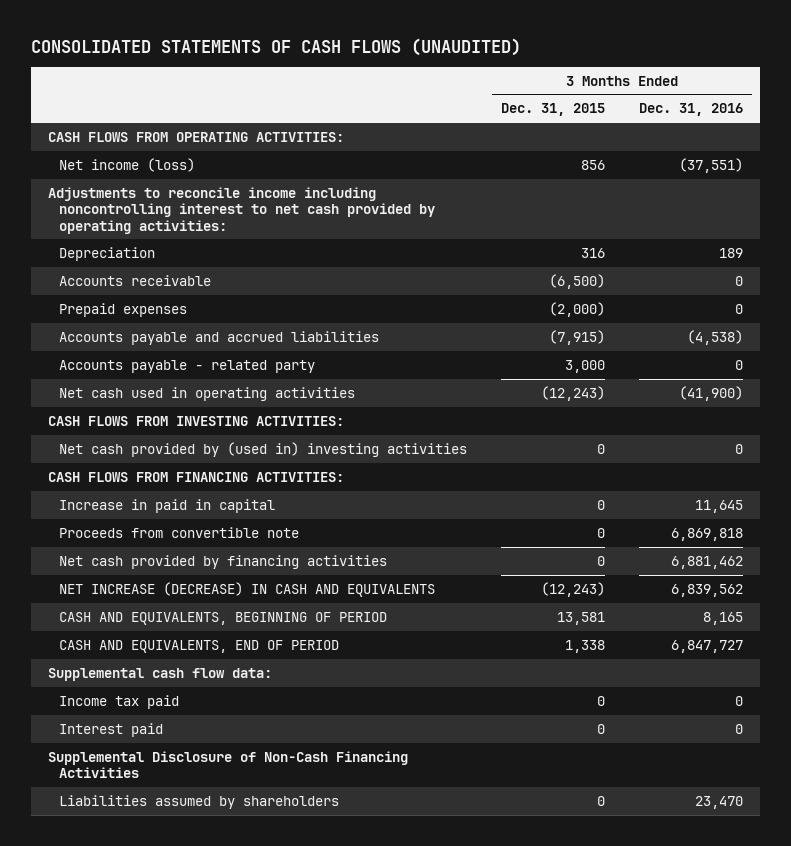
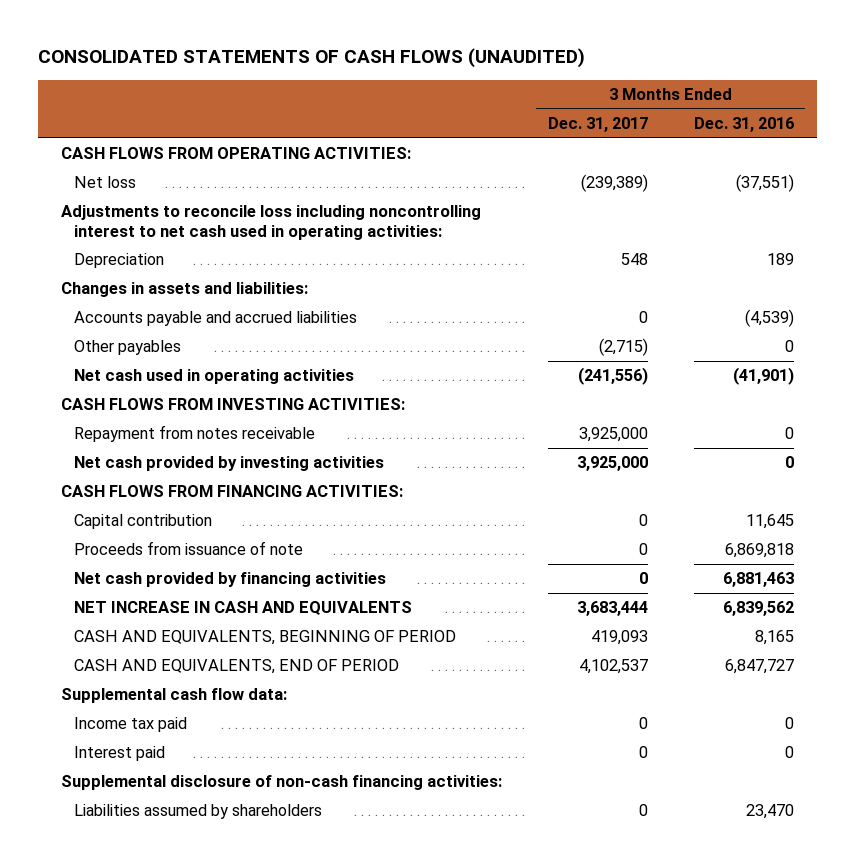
- | 3 Months Ended Dec. 31, 2015 | 3 Months Ended Dec. 31, 2016
+ | 3 Months Ended Dec. 31, 2017 | 3 Months Ended Dec. 31, 2016
- Net income (loss) | 856 | (37,551)
- Adjustments to reconcile income including noncontrolling interest to net cash provided by operating activities:
+ Net loss | (239,389) | (37,551)
+ Adjustments to reconcile loss including noncontrolling interest to net cash used in operating activities:
- Accounts receivable | (6,500) | 0
- Prepaid expenses | (2,000) | 0
- Accounts payable and accrued liabilities | (7,915) | (4,538)
- Accounts payable - related party | 3,000 | 0
- Net cash used in operating activities | (12,243) | (41,900)
+ Changes in assets and liabilities:
+ Accounts payable and accrued liabilities | 0 | (4,539)
+ Other payables | (2,715) | 0
+ Net cash used in operating activities | (241,556) | (41,901)
- Net cash provided by (used in) investing activities | 0 | 0
+ Repayment from notes receivable | 3,925,000 | 0
+ Net cash provided by investing activities | 3,925,000 | 0
- Increase in paid in capital | 0 | 11,645
- Proceeds from convertible note | 0 | 6,869,818
- Net cash provided by financing activities | 0 | 6,881,462
- NET INCREASE (DECREASE) IN CASH AND EQUIVALENTS | (12,243) | 6,839,562
+ Capital contribution | 0 | 11,645
+ Proceeds from issuance of note | 0 | 6,869,818
+ Net cash provided by financing activities | 0 | 6,881,463
+ NET INCREASE IN CASH AND EQUIVALENTS | 3,683,444 | 6,839,562
- Supplemental Disclosure of Non-Cash Financing Activities
+ Supplemental disclosure of non-cash financing activities:

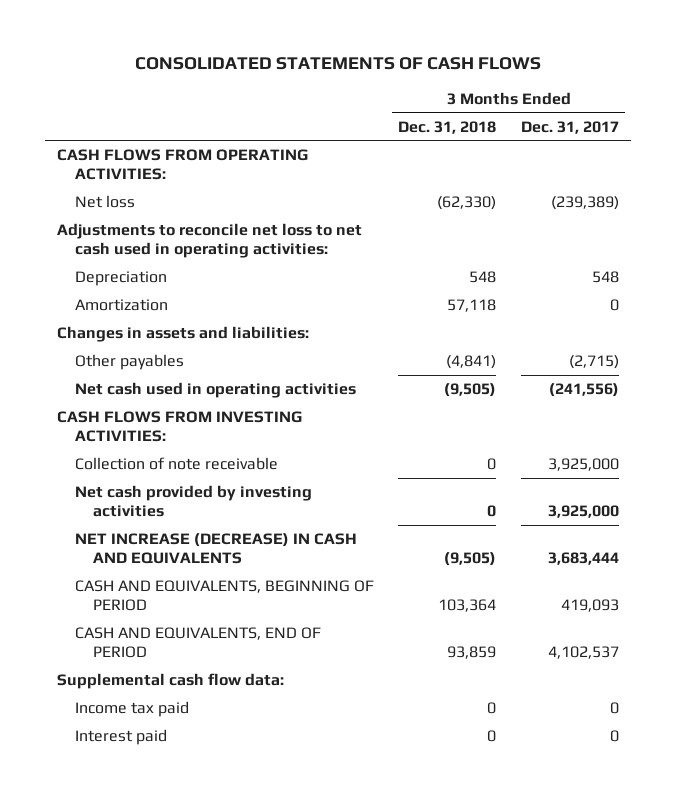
- CONSOLIDATED STATEMENTS OF CASH FLOWS (UNAUDITED)
+ CONSOLIDATED STATEMENTS OF CASH FLOWS
- | 3 Months Ended Dec. 31, 2017 | 3 Months Ended Dec. 31, 2016
+ | 3 Months Ended Dec. 31, 2018 | 3 Months Ended Dec. 31, 2017
- Adjustments to reconcile loss including noncontrolling interest to net cash used in operating activities:
+ Adjustments to reconcile net loss to net cash used in operating activities:
+ Amortization | 57,118 | 0
- Accounts payable and accrued liabilities | 0 | (4,539)
- Repayment from notes receivable | 3,925,000 | 0
+ Collection of note receivable | 0 | 3,925,000
- CASH FLOWS FROM FINANCING ACTIVITIES:
- Capital contribution | 0 | 11,645
- Proceeds from issuance of note | 0 | 6,869,818
- Net cash provided by financing activities | 0 | 6,881,463
- NET INCREASE IN CASH AND EQUIVALENTS | 3,683,444 | 6,839,562
+ NET INCREASE (DECREASE) IN CASH AND EQUIVALENTS | (9,505) | 3,683,444
- Supplemental disclosure of non-cash financing activities:
- Liabilities assumed by shareholders | 0 | 23,470

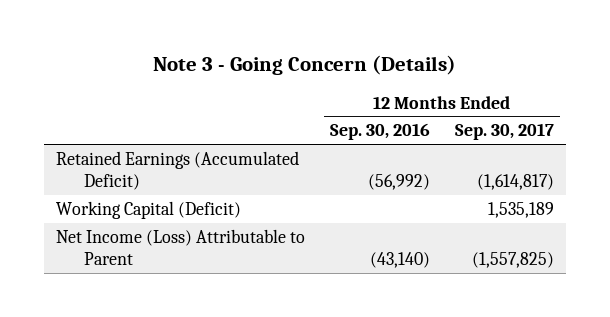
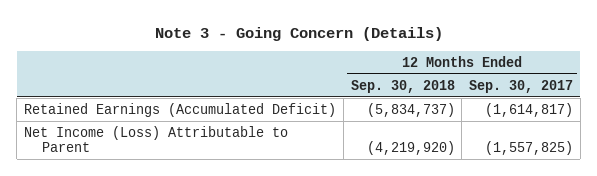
- | 12 Months Ended Sep. 30, 2016 | 12 Months Ended Sep. 30, 2017
+ | 12 Months Ended Sep. 30, 2018 | 12 Months Ended Sep. 30, 2017
- Working Capital (Deficit) | | 1,535,189

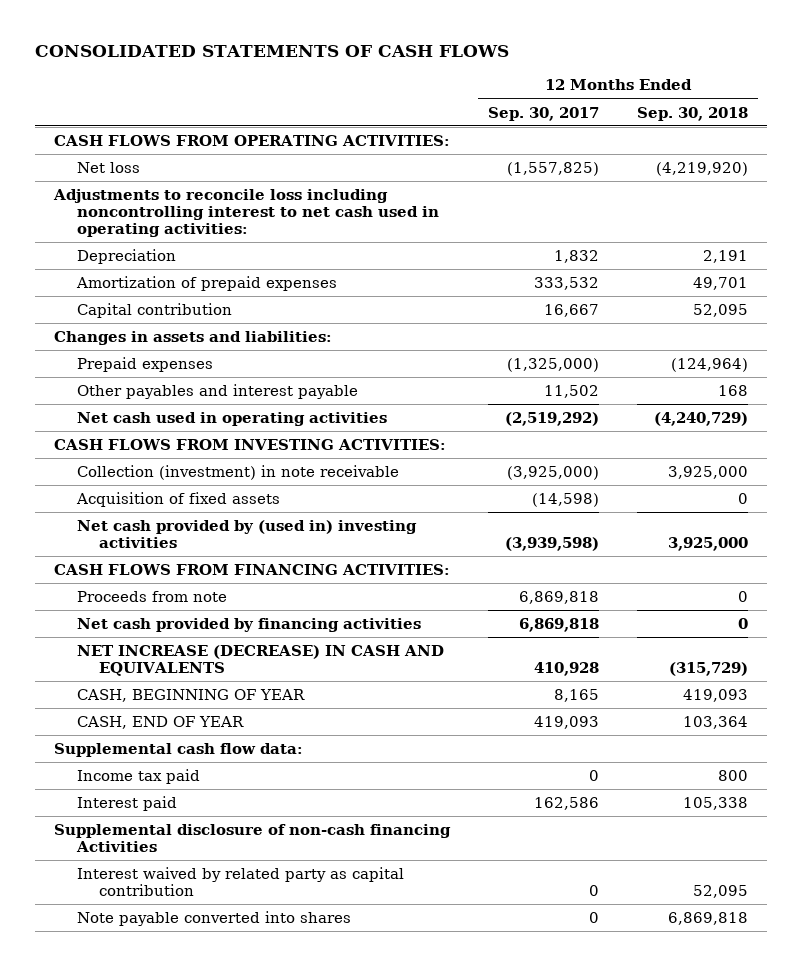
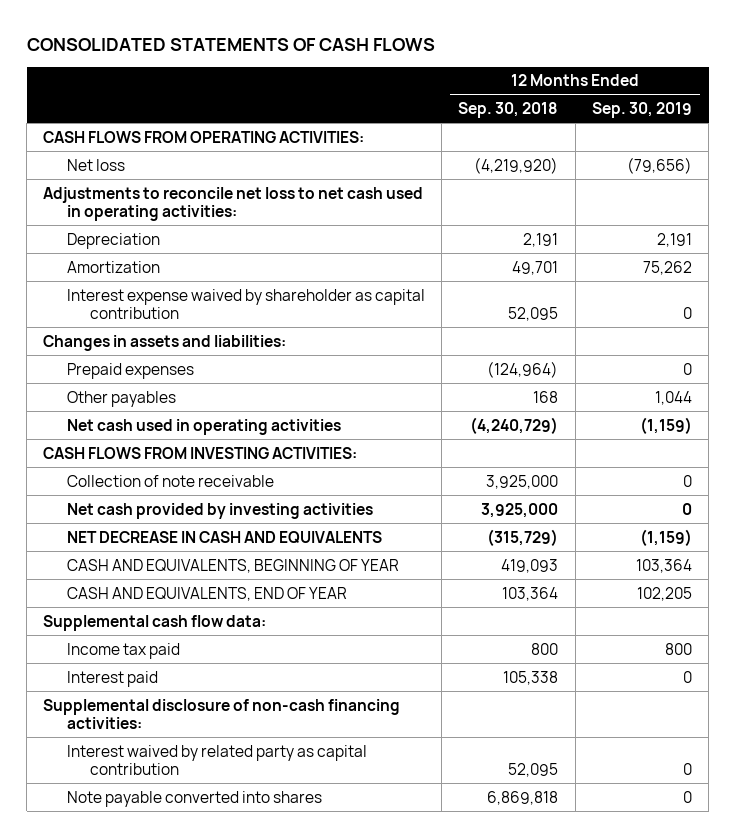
- | 12 Months Ended Sep. 30, 2017 | 12 Months Ended Sep. 30, 2018
+ | 12 Months Ended Sep. 30, 2018 | 12 Months Ended Sep. 30, 2019
- Adjustments to reconcile loss including noncontrolling interest to net cash used in operating activities:
+ Adjustments to reconcile net loss to net cash used in operating activities:
- Amortization of prepaid expenses | 333,532 | 49,701
- Capital contribution | 16,667 | 52,095
+ Amortization | 49,701 | 75,262
+ Interest expense waived by shareholder as capital contribution | 52,095 | 0
- Other payables and interest payable | 11,502 | 168
+ Other payables | 168 | 1,044
- Collection (investment) in note receivable | (3,925,000) | 3,925,000
- Acquisition of fixed assets | (14,598) | 0
- Net cash provided by (used in) investing activities | (3,939,598) | 3,925,000
- CASH FLOWS FROM FINANCING ACTIVITIES:
- Proceeds from note | 6,869,818 | 0
- Net cash provided by financing activities | 6,869,818 | 0
- NET INCREASE (DECREASE) IN CASH AND EQUIVALENTS | 410,928 | (315,729)
- CASH, BEGINNING OF YEAR | 8,165 | 419,093
- CASH, END OF YEAR | 419,093 | 103,364
+ Collection of note receivable | 3,925,000 | 0
+ Net cash provided by investing activities | 3,925,000 | 0
+ NET DECREASE IN CASH AND EQUIVALENTS | (315,729) | (1,159)
+ CASH AND EQUIVALENTS, BEGINNING OF YEAR | 419,093 | 103,364
+ CASH AND EQUIVALENTS, END OF YEAR | 103,364 | 102,205
- Supplemental disclosure of non-cash financing Activities
+ Supplemental disclosure of non-cash financing activities:

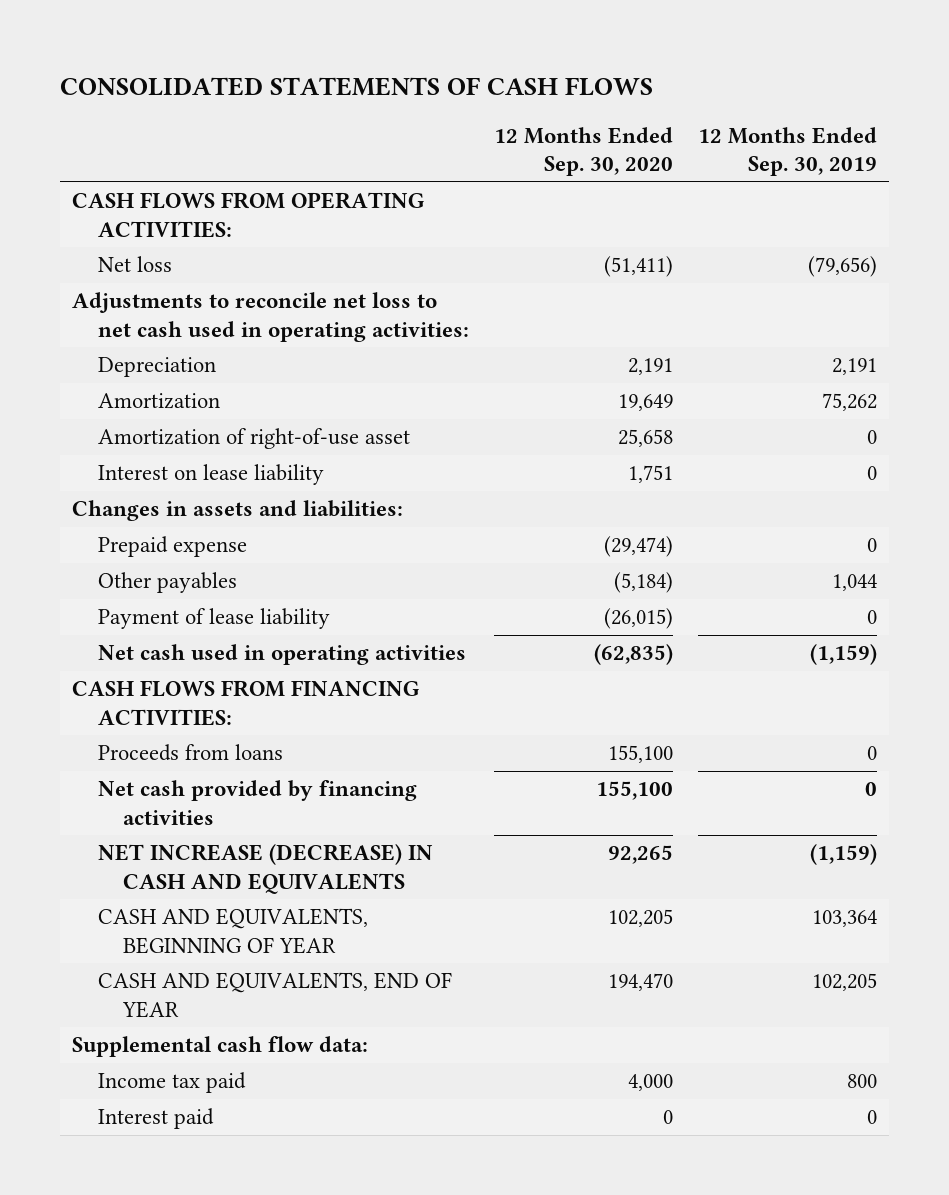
- | 12 Months Ended Sep. 30, 2018 | 12 Months Ended Sep. 30, 2019
+ | 12 Months Ended Sep. 30, 2020 | 12 Months Ended Sep. 30, 2019
- Interest expense waived by shareholder as capital contribution | 52,095 | 0
+ Amortization of right-of-use asset | 25,658 | 0
+ Interest on lease liability | 1,751 | 0
- Prepaid expenses | (124,964) | 0
+ Prepaid expense | (29,474) | 0
+ Payment of lease liability | (26,015) | 0
- CASH FLOWS FROM INVESTING ACTIVITIES:
- Collection of note receivable | 3,925,000 | 0
- Net cash provided by investing activities | 3,925,000 | 0
- NET DECREASE IN CASH AND EQUIVALENTS | (315,729) | (1,159)
+ CASH FLOWS FROM FINANCING ACTIVITIES:
+ Proceeds from loans | 155,100 | 0
+ Net cash provided by financing activities | 155,100 | 0
+ NET INCREASE (DECREASE) IN CASH AND EQUIVALENTS | 92,265 | (1,159)
- Supplemental disclosure of non-cash financing activities:
- Interest waived by related party as capital contribution | 52,095 | 0
- Note payable converted into shares | 6,869,818 | 0

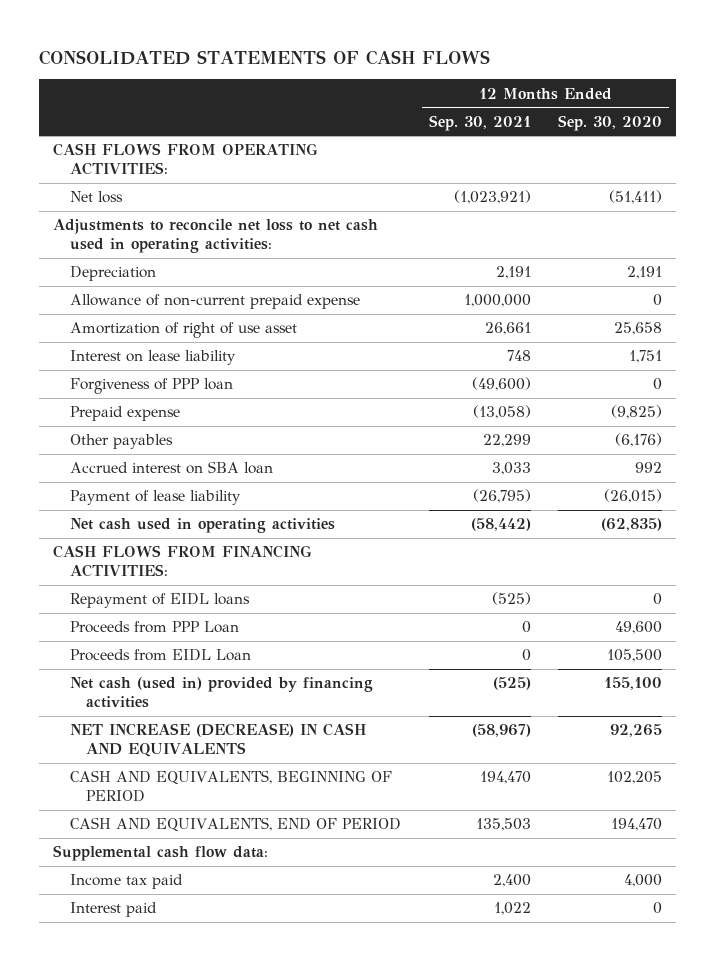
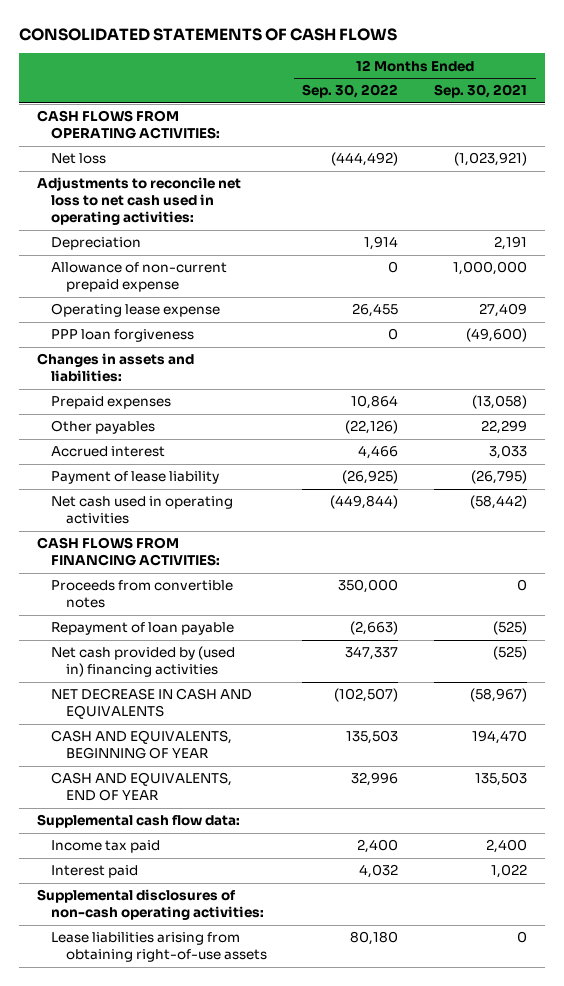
- | 12 Months Ended Sep. 30, 2021 | 12 Months Ended Sep. 30, 2020
+ | 12 Months Ended Sep. 30, 2022 | 12 Months Ended Sep. 30, 2021
- Amortization of right of use asset | 26,661 | 25,658
- Interest on lease liability | 748 | 1,751
- Forgiveness of PPP loan | (49,600) | 0
- Prepaid expense | (13,058) | (9,825)
+ Operating lease expense | 26,455 | 27,409
+ PPP loan forgiveness | 0 | (49,600)
+ Changes in assets and liabilities:
+ Prepaid expenses | 10,864 | (13,058)
- Accrued interest on SBA loan | 3,033 | 992
+ Accrued interest | 4,466 | 3,033
- Repayment of EIDL loans | (525) | 0
- Proceeds from PPP Loan | 0 | 49,600
- Proceeds from EIDL Loan | 0 | 105,500
- Net cash (used in) provided by financing activities | (525) | 155,100
- NET INCREASE (DECREASE) IN CASH AND EQUIVALENTS | (58,967) | 92,265
- CASH AND EQUIVALENTS, BEGINNING OF PERIOD | 194,470 | 102,205
- CASH AND EQUIVALENTS, END OF PERIOD | 135,503 | 194,470
+ Proceeds from convertible notes | 350,000 | 0
+ Repayment of loan payable | (2,663) | (525)
+ Net cash provided by (used in) financing activities | 347,337 | (525)
+ NET DECREASE IN CASH AND EQUIVALENTS | (102,507) | (58,967)
+ CASH AND EQUIVALENTS, BEGINNING OF YEAR | 135,503 | 194,470
+ CASH AND EQUIVALENTS, END OF YEAR | 32,996 | 135,503
+ Supplemental disclosures of non-cash operating activities:
+ Lease liabilities arising from obtaining right-of-use assets | 80,180 | 0

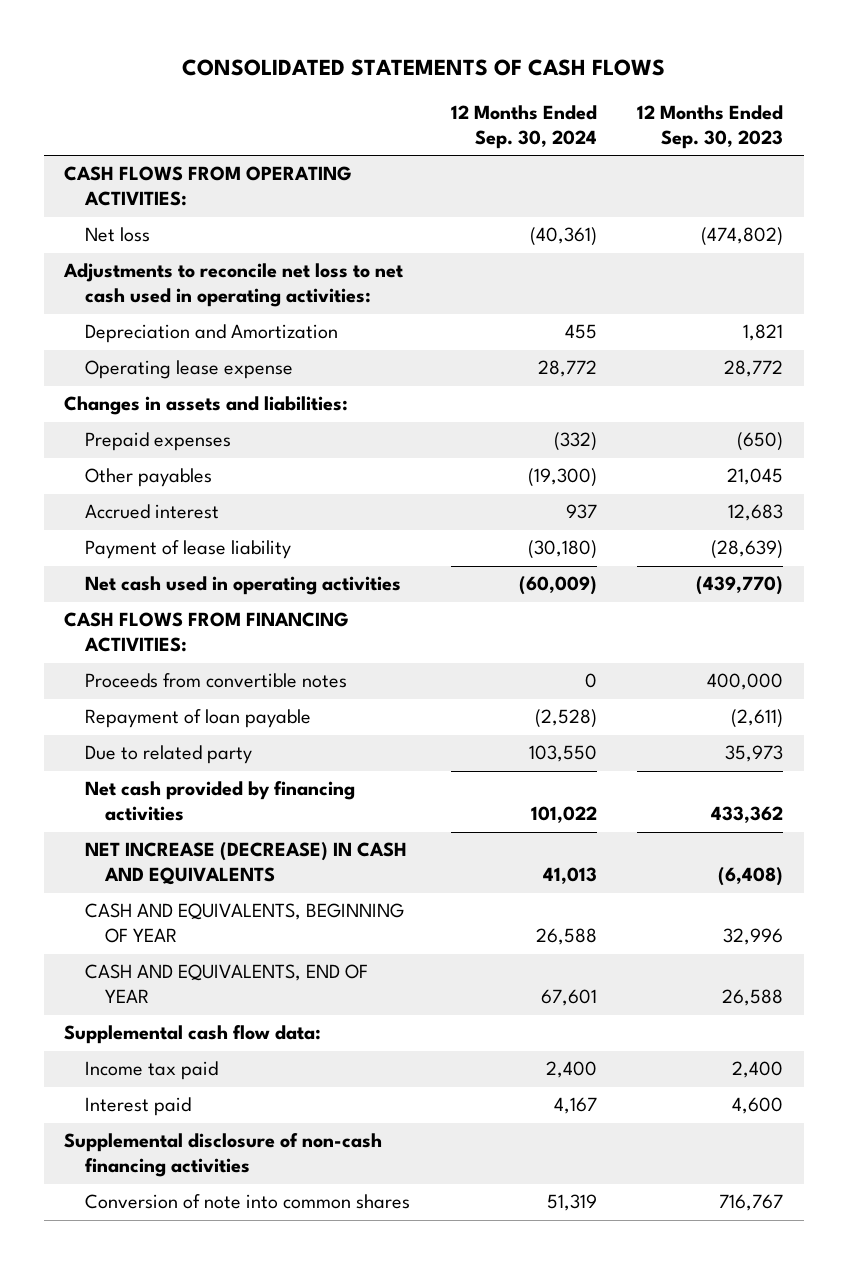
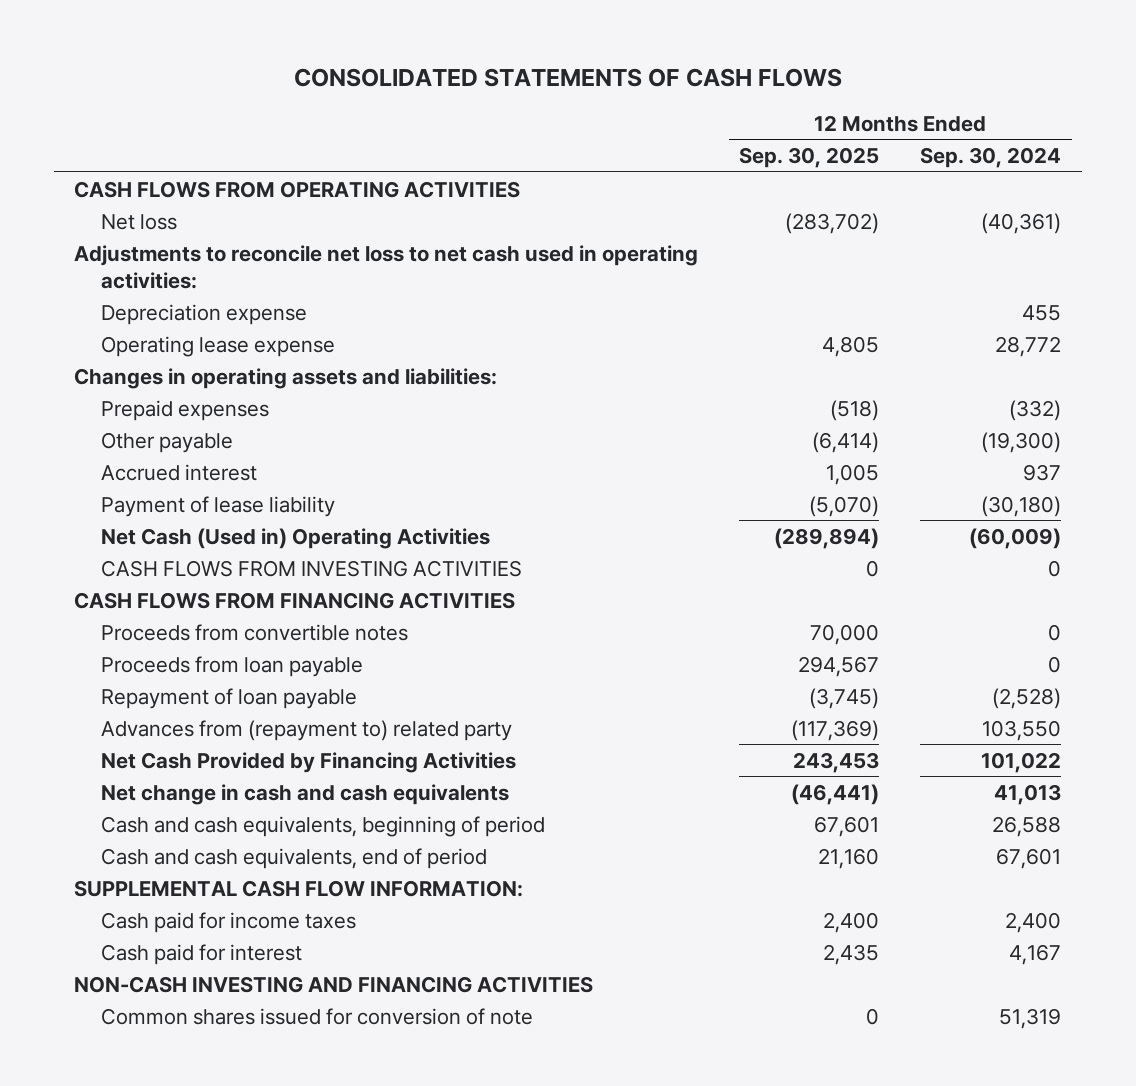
- | 12 Months Ended Sep. 30, 2024 | 12 Months Ended Sep. 30, 2023
+ | 12 Months Ended Sep. 30, 2025 | 12 Months Ended Sep. 30, 2024
- CASH FLOWS FROM OPERATING ACTIVITIES:
+ CASH FLOWS FROM OPERATING ACTIVITIES
- Depreciation and Amortization | 455 | 1,821
+ Depreciation expense | | 455
- Changes in assets and liabilities:
+ Changes in operating assets and liabilities:
- Other payables | (19,300) | 21,045
+ Other payable | (6,414) | (19,300)
- Net cash used in operating activities | (60,009) | (439,770)
- CASH FLOWS FROM FINANCING ACTIVITIES:
+ Net Cash (Used in) Operating Activities | (289,894) | (60,009)
+ CASH FLOWS FROM INVESTING ACTIVITIES | 0 | 0
+ CASH FLOWS FROM FINANCING ACTIVITIES
+ Proceeds from loan payable | 294,567 | 0
- Due to related party | 103,550 | 35,973
- Net cash provided by financing activities | 101,022 | 433,362
- NET INCREASE (DECREASE) IN CASH AND EQUIVALENTS | 41,013 | (6,408)
- CASH AND EQUIVALENTS, BEGINNING OF YEAR | 26,588 | 32,996
- CASH AND EQUIVALENTS, END OF YEAR | 67,601 | 26,588
- Supplemental cash flow data:
- Income tax paid | 2,400 | 2,400
- Interest paid | 4,167 | 4,600
- Supplemental disclosure of non-cash financing activities
- Conversion of note into common shares | 51,319 | 716,767
+ Advances from (repayment to) related party | (117,369) | 103,550
+ Net Cash Provided by Financing Activities | 243,453 | 101,022
+ Net change in cash and cash equivalents | (46,441) | 41,013
+ Cash and cash equivalents, beginning of period | 67,601 | 26,588
+ Cash and cash equivalents, end of period | 21,160 | 67,601
+ SUPPLEMENTAL CASH FLOW INFORMATION:
+ Cash paid for income taxes | 2,400 | 2,400
+ Cash paid for interest | 2,435 | 4,167
+ NON-CASH INVESTING AND FINANCING ACTIVITIES
+ Common shares issued for conversion of note | 0 | 51,319

